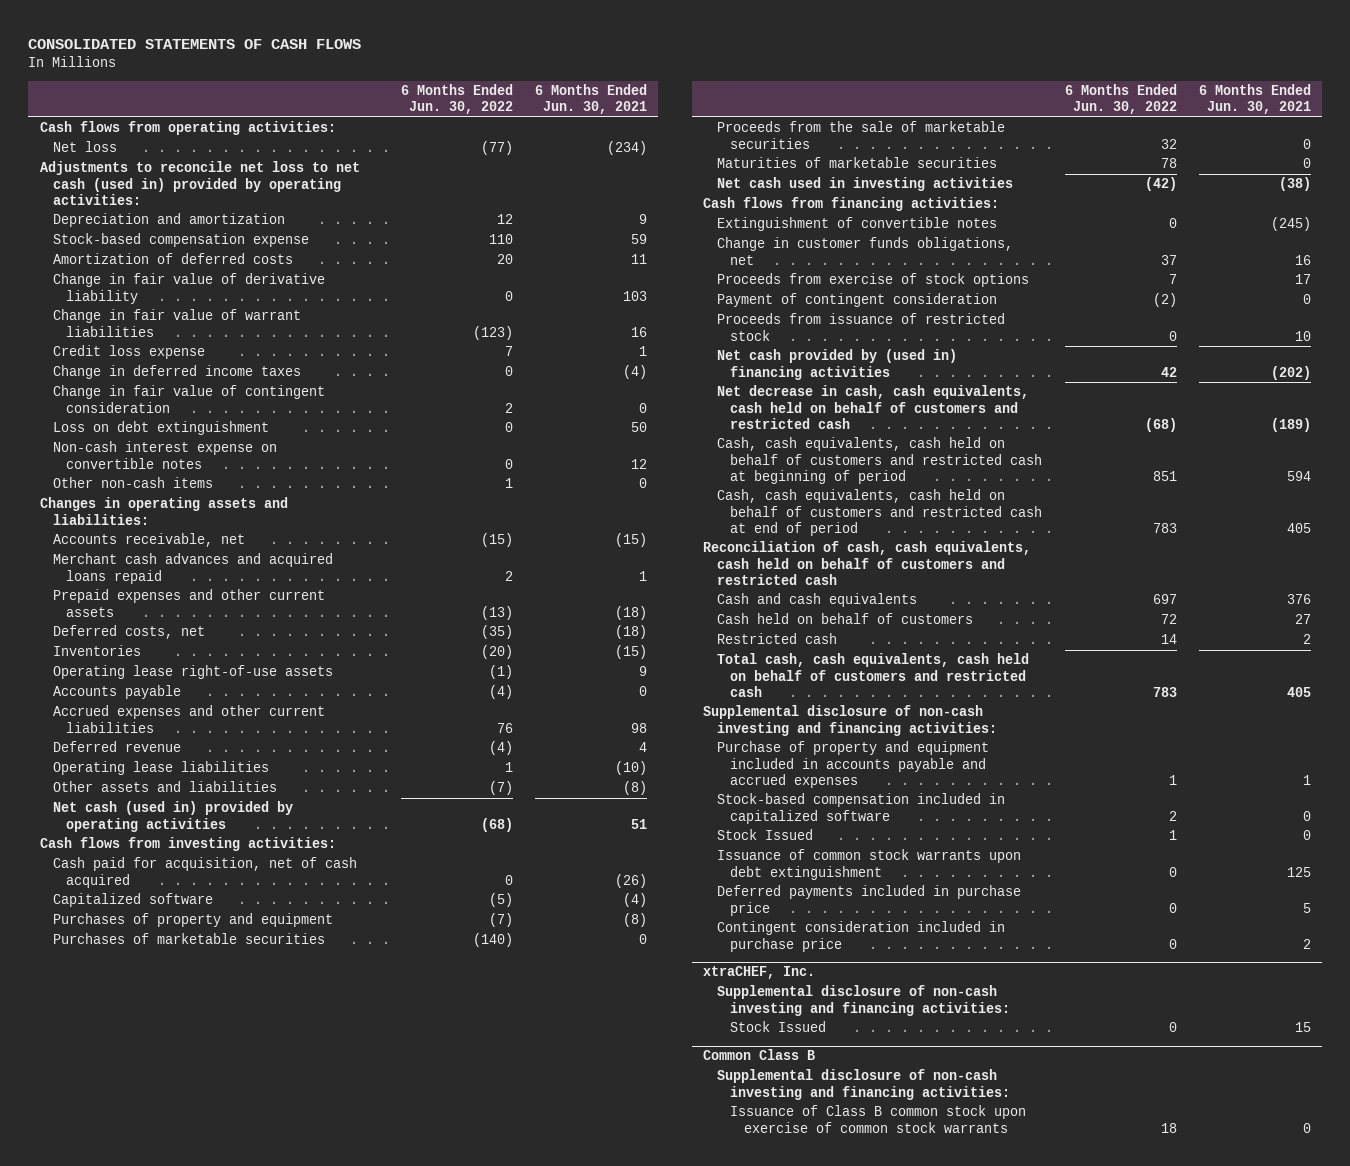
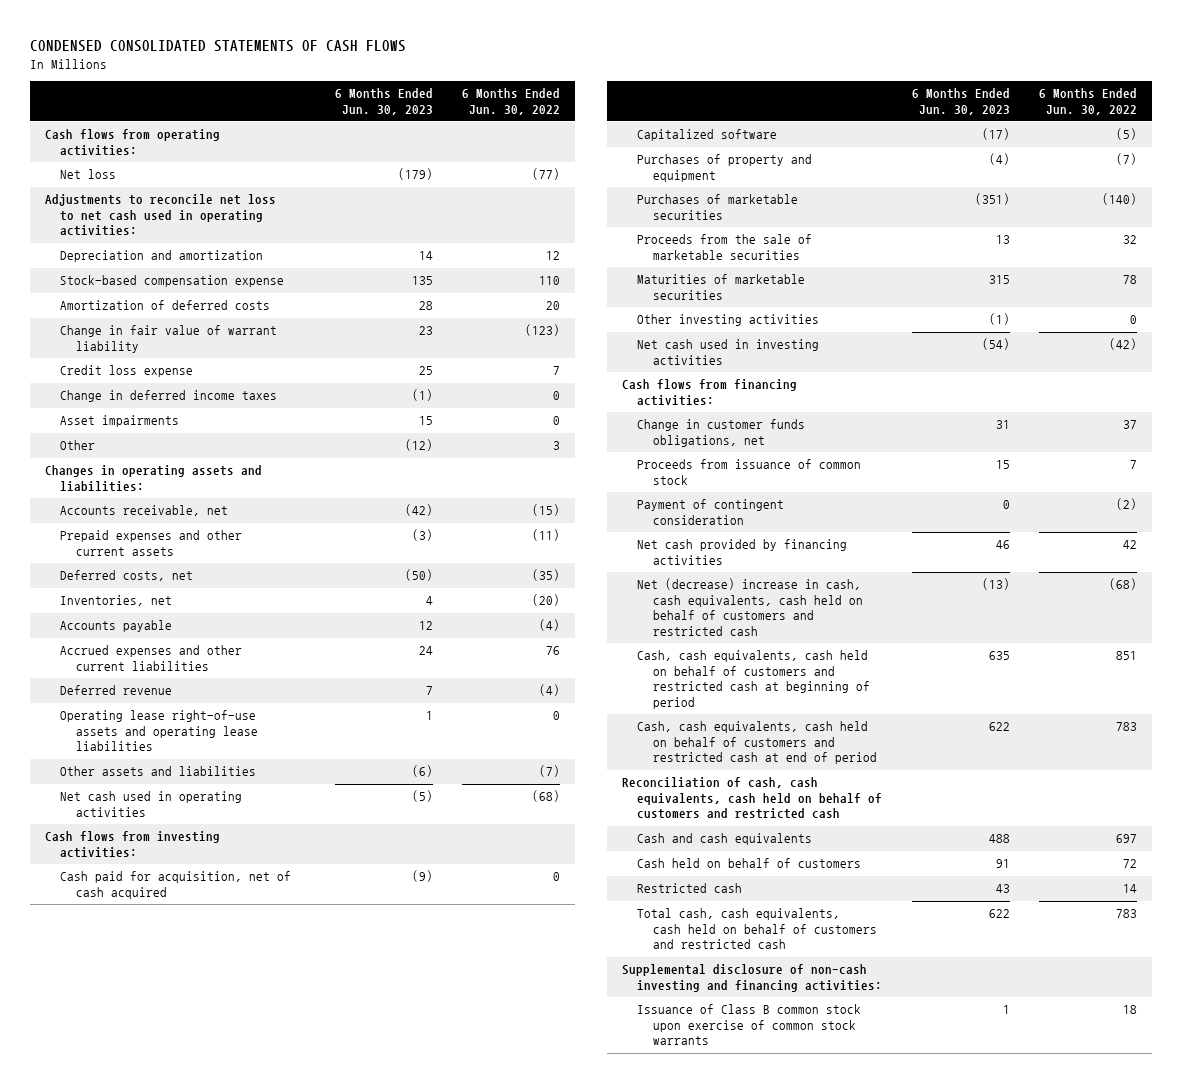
- CONSOLIDATED STATEMENTS OF CASH FLOWS
+ CONDENSED CONSOLIDATED STATEMENTS OF CASH FLOWS
- | 6 Months Ended Jun. 30, 2022 | 6 Months Ended Jun. 30, 2021
+ | 6 Months Ended Jun. 30, 2023 | 6 Months Ended Jun. 30, 2022
- Adjustments to reconcile net loss to net cash (used in) provided by operating activities:
+ Adjustments to reconcile net loss to net cash used in operating activities:
- Change in fair value of derivative liability | 0 | 103
- Change in fair value of warrant liabilities | (123) | 16
+ Change in fair value of warrant liability | 23 | (123)
- Change in fair value of contingent consideration | 2 | 0
- Loss on debt extinguishment | 0 | 50
- Non-cash interest expense on convertible notes | 0 | 12
- Other non-cash items | 1 | 0
+ Asset impairments | 15 | 0
+ Other | (12) | 3
- Merchant cash advances and acquired loans repaid | 2 | 1
- Prepaid expenses and other current assets | (13) | (18)
+ Prepaid expenses and other current assets | (3) | (11)
- Inventories | (20) | (15)
- Operating lease right-of-use assets | (1) | 9
+ Inventories, net | 4 | (20)
- Operating lease liabilities | 1 | (10)
+ Operating lease right-of-use assets and operating lease liabilities | 1 | 0
- Net cash (used in) provided by operating activities | (68) | 51
+ Net cash used in operating activities | (5) | (68)
+ Other investing activities | (1) | 0
- Extinguishment of convertible notes | 0 | (245)
- Proceeds from exercise of stock options | 7 | 17
+ Proceeds from issuance of common stock | 15 | 7
- Proceeds from issuance of restricted stock | 0 | 10
- Net cash provided by (used in) financing activities | 42 | (202)
- Net decrease in cash, cash equivalents, cash held on behalf of customers and restricted cash | (68) | (189)
+ Net cash provided by financing activities | 46 | 42
+ Net (decrease) increase in cash, cash equivalents, cash held on behalf of customers and restricted cash | (13) | (68)
- Purchase of property and equipment included in accounts payable and accrued expenses | 1 | 1
- Stock-based compensation included in capitalized software | 2 | 0
- Stock Issued | 1 | 0
- Issuance of common stock warrants upon debt extinguishment | 0 | 125
- Deferred payments included in purchase price | 0 | 5
- Contingent consideration included in purchase price | 0 | 2
- xtraCHEF, Inc.
- Supplemental disclosure of non-cash investing and financing activities:
- Stock Issued | 0 | 15
- Common Class B
- Supplemental disclosure of non-cash investing and financing activities:

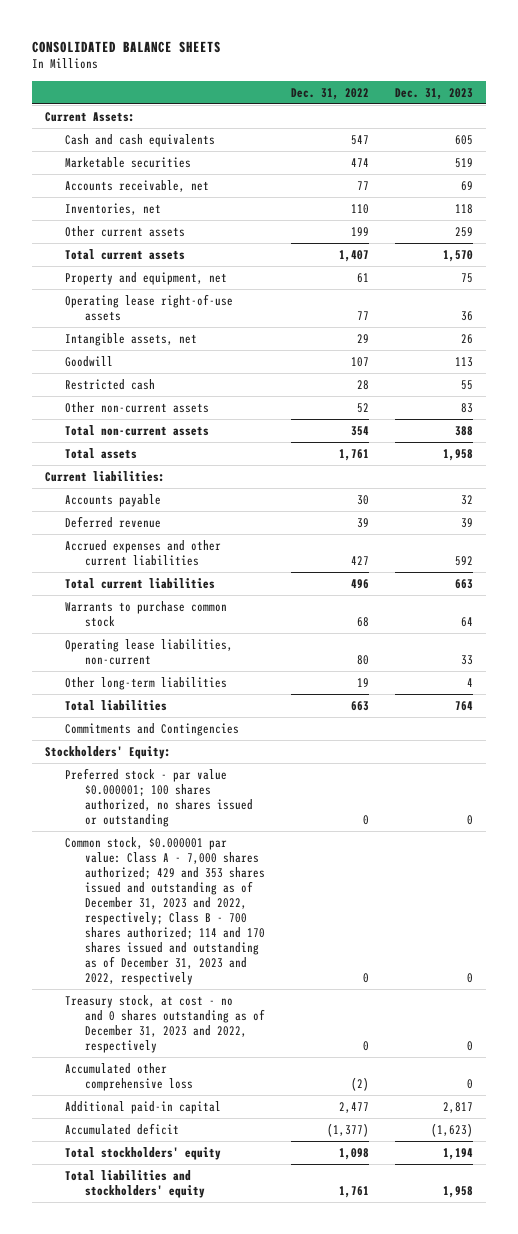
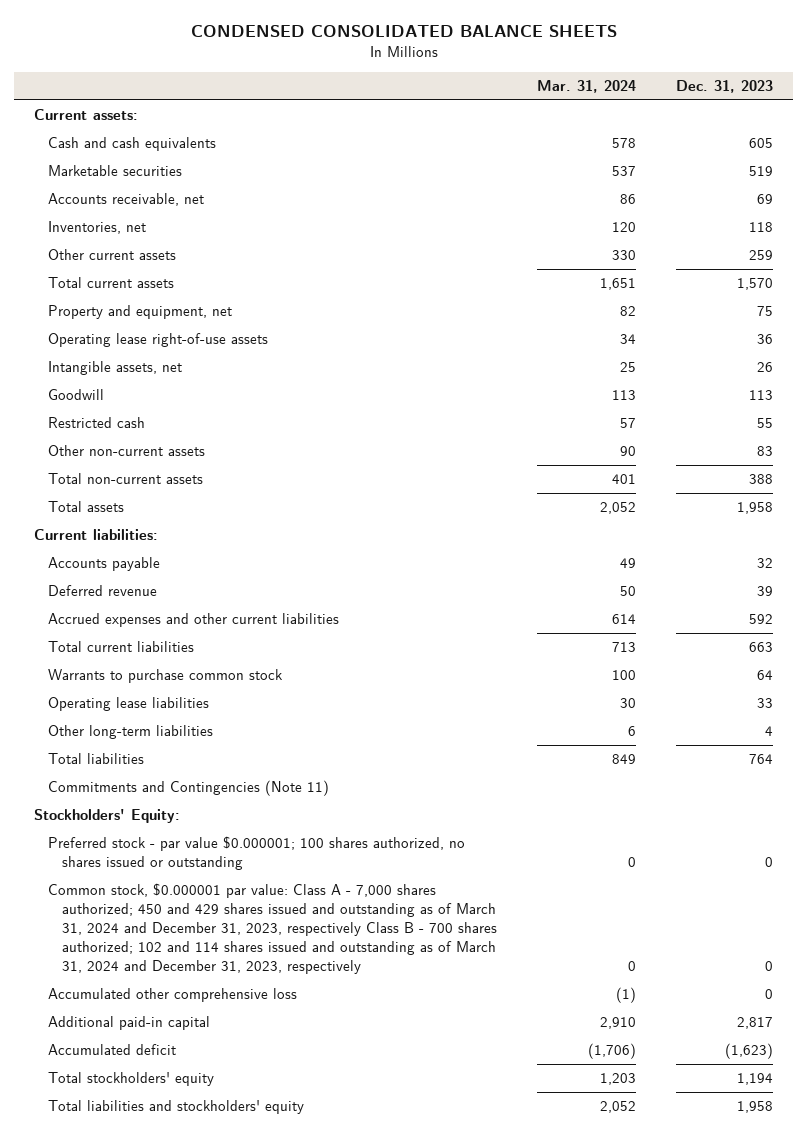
- CONSOLIDATED BALANCE SHEETS
+ CONDENSED CONSOLIDATED BALANCE SHEETS
- | Dec. 31, 2022 | Dec. 31, 2023
+ | Mar. 31, 2024 | Dec. 31, 2023
- Current Assets:
+ Current assets:
- Operating lease liabilities, non-current | 80 | 33
+ Operating lease liabilities | 30 | 33
- Commitments and Contingencies
+ Commitments and Contingencies (Note 11)
- Common stock, $0.000001 par value: Class A - 7,000 shares authorized; 429 and 353 shares issued and outstanding as of December 31, 2023 and 2022, respectively; Class B - 700 shares authorized; 114 and 170 shares issued and outstanding as of December 31, 2023 and 2022, respectively | 0 | 0
- Treasury stock, at cost - no and 0 shares outstanding as of December 31, 2023 and 2022, respectively | 0 | 0
+ Common stock, $0.000001 par value: Class A - 7,000 shares authorized; 450 and 429 shares issued and outstanding as of March 31, 2024 and December 31, 2023, respectively Class B - 700 shares authorized; 102 and 114 shares issued and outstanding as of March 31, 2024 and December 31, 2023, respectively | 0 | 0

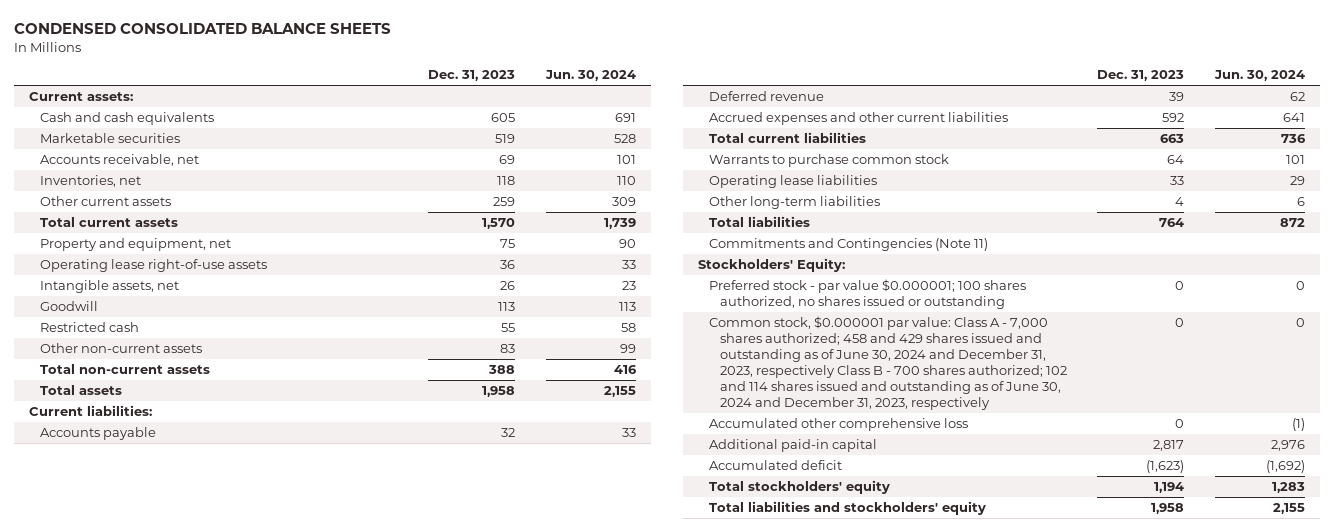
- | Mar. 31, 2024 | Dec. 31, 2023
+ | Dec. 31, 2023 | Jun. 30, 2024
- Common stock, $0.000001 par value: Class A - 7,000 shares authorized; 450 and 429 shares issued and outstanding as of March 31, 2024 and December 31, 2023, respectively Class B - 700 shares authorized; 102 and 114 shares issued and outstanding as of March 31, 2024 and December 31, 2023, respectively | 0 | 0
+ Common stock, $0.000001 par value: Class A - 7,000 shares authorized; 458 and 429 shares issued and outstanding as of June 30, 2024 and December 31, 2023, respectively Class B - 700 shares authorized; 102 and 114 shares issued and outstanding as of June 30, 2024 and December 31, 2023, respectively | 0 | 0

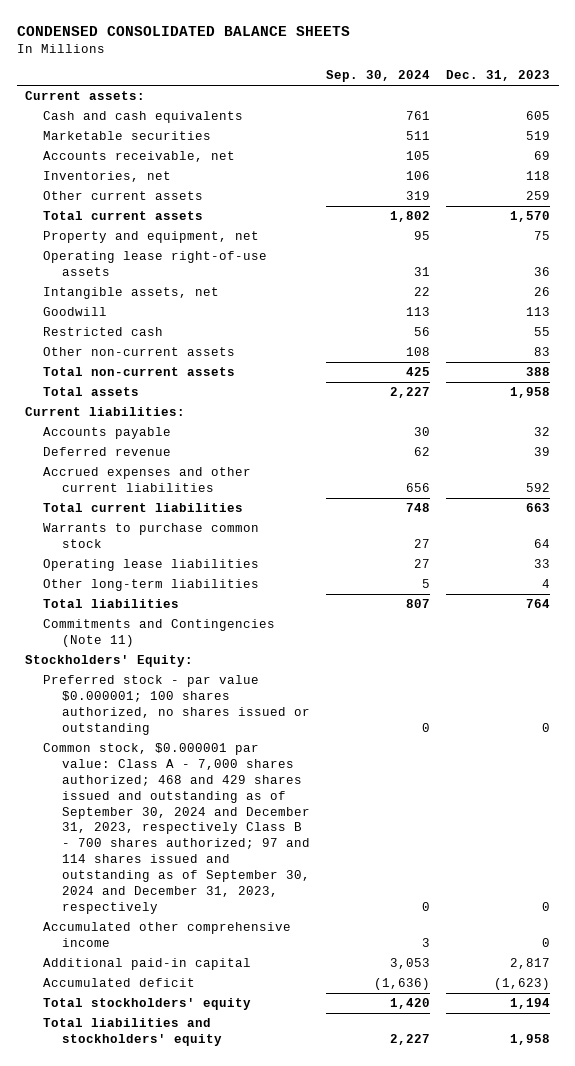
- | Dec. 31, 2023 | Jun. 30, 2024
+ | Sep. 30, 2024 | Dec. 31, 2023
- Common stock, $0.000001 par value: Class A - 7,000 shares authorized; 458 and 429 shares issued and outstanding as of June 30, 2024 and December 31, 2023, respectively Class B - 700 shares authorized; 102 and 114 shares issued and outstanding as of June 30, 2024 and December 31, 2023, respectively | 0 | 0
- Accumulated other comprehensive loss | 0 | (1)
+ Common stock, $0.000001 par value: Class A - 7,000 shares authorized; 468 and 429 shares issued and outstanding as of September 30, 2024 and December 31, 2023, respectively Class B - 700 shares authorized; 97 and 114 shares issued and outstanding as of September 30, 2024 and December 31, 2023, respectively | 0 | 0
+ Accumulated other comprehensive income | 3 | 0

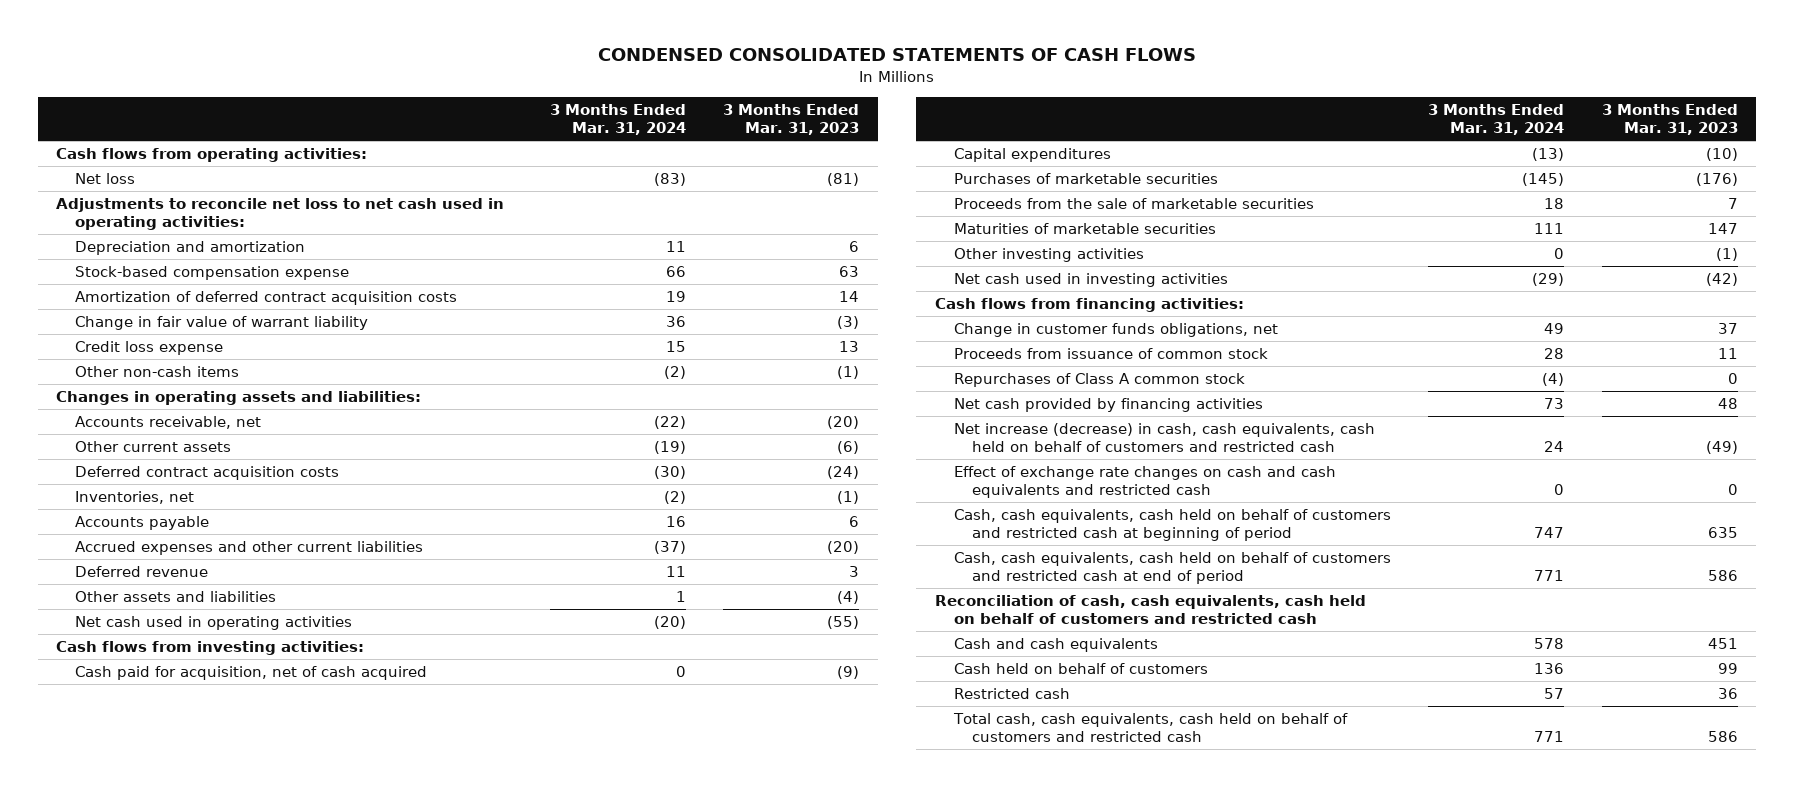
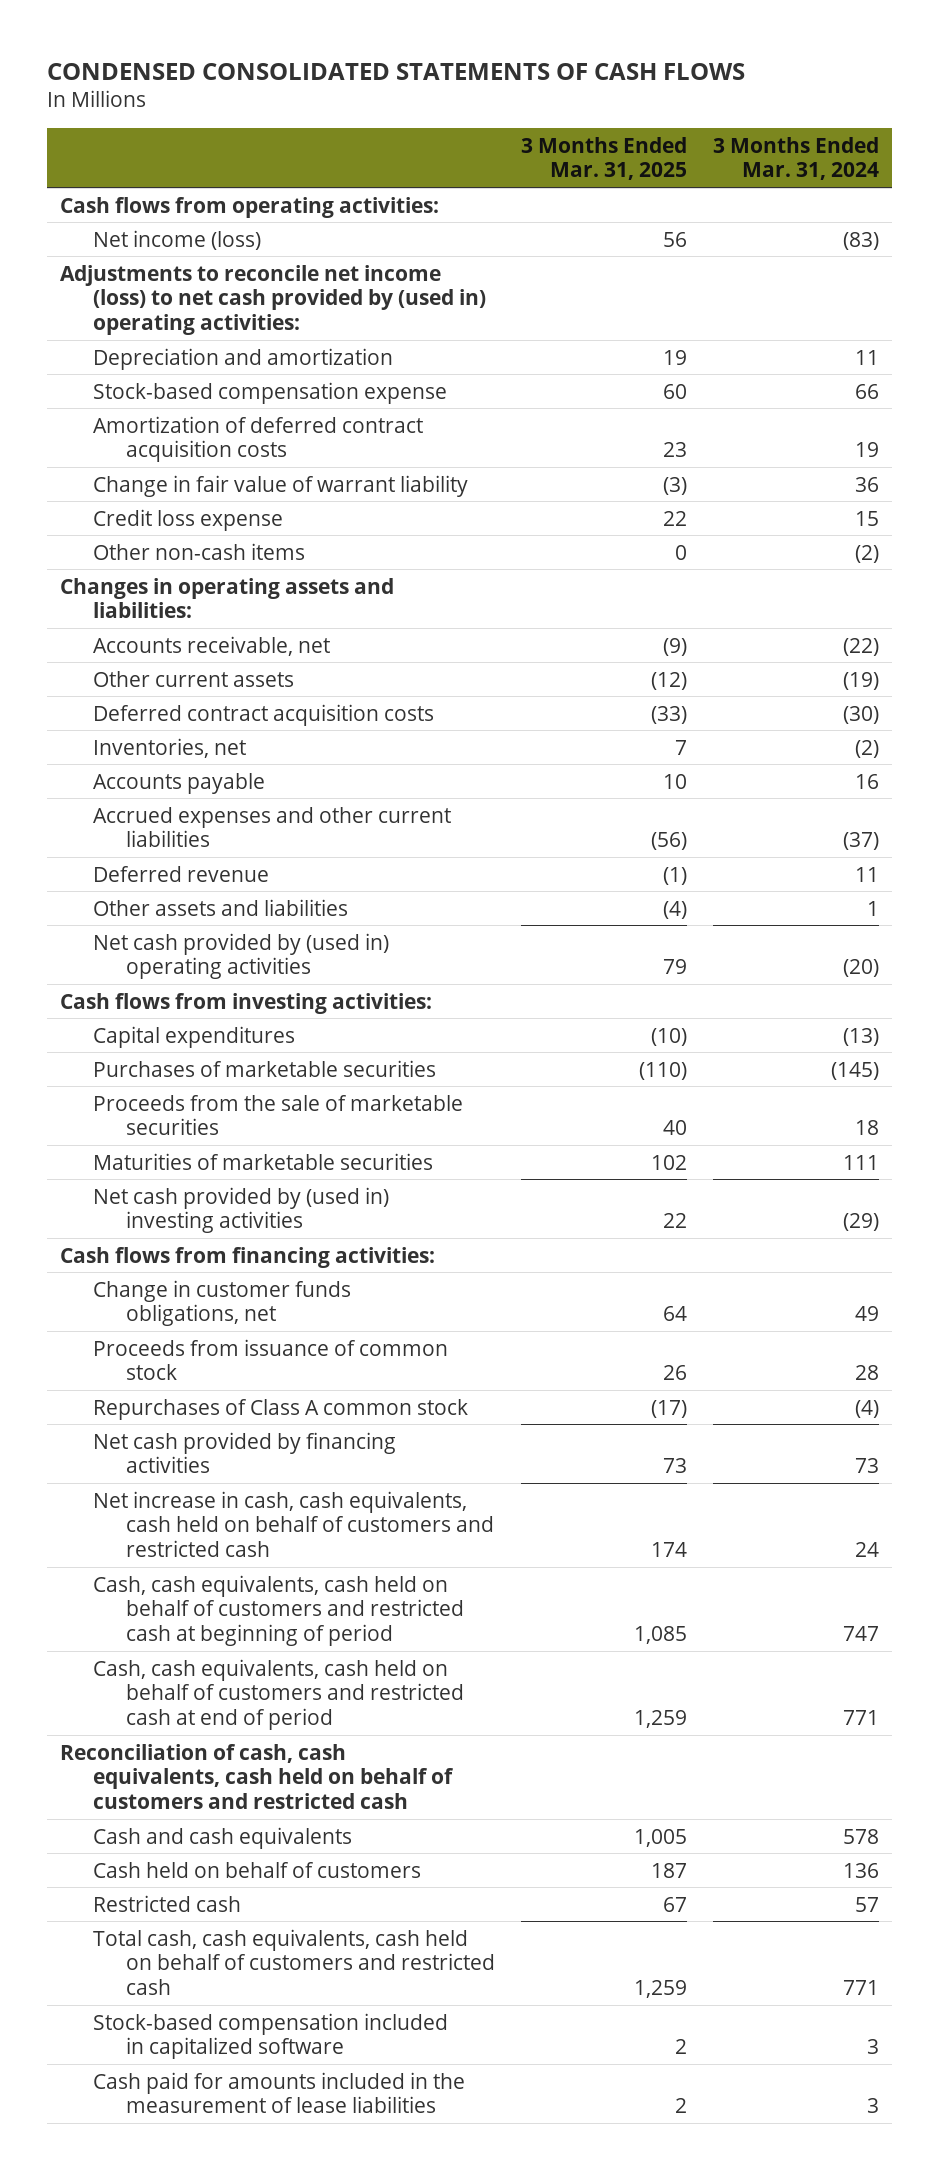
- | 3 Months Ended Mar. 31, 2024 | 3 Months Ended Mar. 31, 2023
+ | 3 Months Ended Mar. 31, 2025 | 3 Months Ended Mar. 31, 2024
- Net loss | (83) | (81)
- Adjustments to reconcile net loss to net cash used in operating activities:
+ Net income (loss) | 56 | (83)
+ Adjustments to reconcile net income (loss) to net cash provided by (used in) operating activities:
- Net cash used in operating activities | (20) | (55)
+ Net cash provided by (used in) operating activities | 79 | (20)
- Cash paid for acquisition, net of cash acquired | 0 | (9)
- Other investing activities | 0 | (1)
- Net cash used in investing activities | (29) | (42)
+ Net cash provided by (used in) investing activities | 22 | (29)
- Net increase (decrease) in cash, cash equivalents, cash held on behalf of customers and restricted cash | 24 | (49)
- Effect of exchange rate changes on cash and cash equivalents and restricted cash | 0 | 0
+ Net increase in cash, cash equivalents, cash held on behalf of customers and restricted cash | 174 | 24
+ Stock-based compensation included in capitalized software | 2 | 3
+ Cash paid for amounts included in the measurement of lease liabilities | 2 | 3

